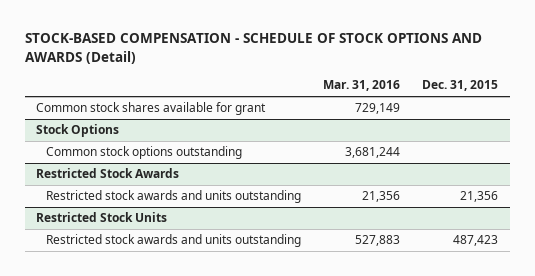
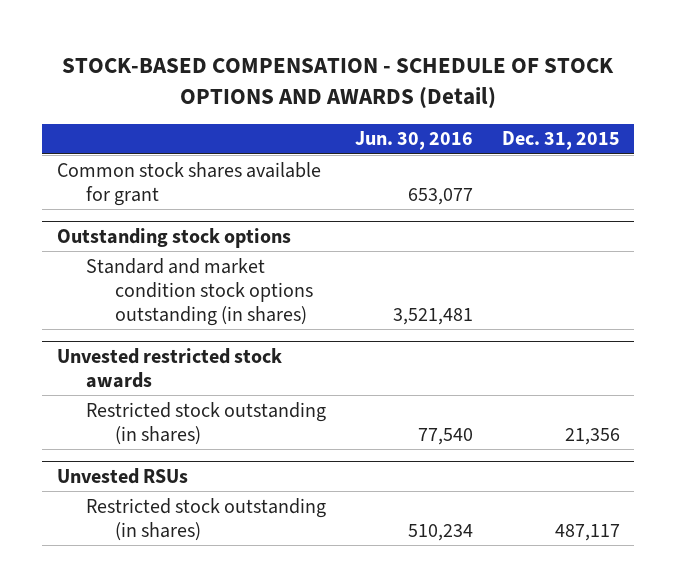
- | Mar. 31, 2016 | Dec. 31, 2015
+ | Jun. 30, 2016 | Dec. 31, 2015
- Stock Options
- Common stock options outstanding | 3,681,244 |
- Restricted Stock Awards
- Restricted stock awards and units outstanding | 21,356 | 21,356
- Restricted Stock Units
- Restricted stock awards and units outstanding | 527,883 | 487,423
+ Outstanding stock options
+ Standard and market condition stock options outstanding (in shares) | 3,521,481 |
+ Unvested restricted stock awards
+ Restricted stock outstanding (in shares) | 77,540 | 21,356
+ Unvested RSUs
+ Restricted stock outstanding (in shares) | 510,234 | 487,117

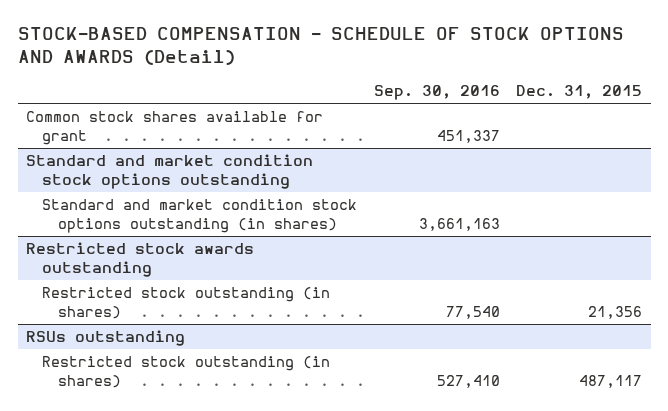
- | Jun. 30, 2016 | Dec. 31, 2015
+ | Sep. 30, 2016 | Dec. 31, 2015
- Outstanding stock options
+ Standard and market condition stock options outstanding
- Unvested restricted stock awards
+ Restricted stock awards outstanding
- Unvested RSUs
+ RSUs outstanding

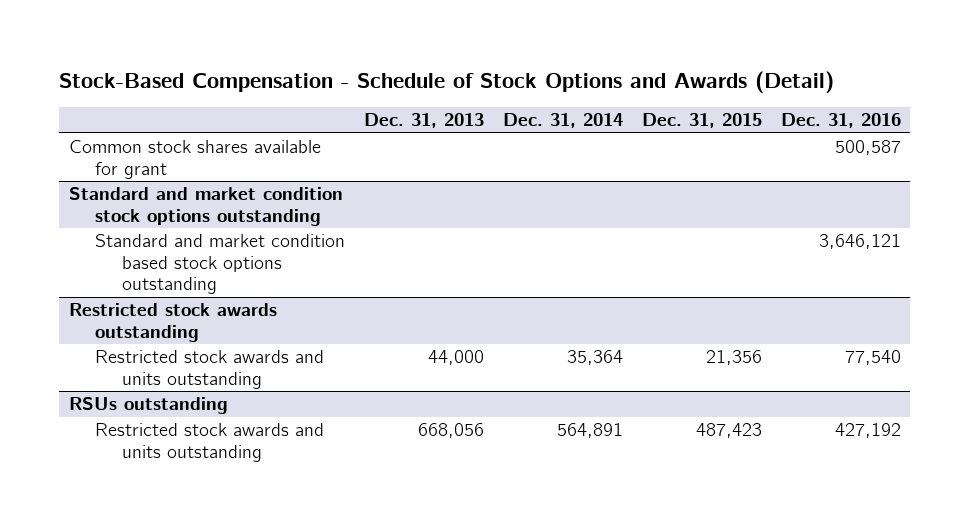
- STOCK-BASED COMPENSATION - SCHEDULE OF STOCK OPTIONS AND AWARDS (Detail)
+ Stock-Based Compensation - Schedule of Stock Options and Awards (Detail)
- | Sep. 30, 2016 | Dec. 31, 2015
+ | Dec. 31, 2013 | Dec. 31, 2014 | Dec. 31, 2015 | Dec. 31, 2016
@ Standard and market condition stock options outstanding
- Standard and market condition stock options outstanding (in shares) | 3,661,163 |
+ Standard and market condition based stock options outstanding | | | | 3,646,121
@ Restricted stock awards outstanding
- Restricted stock outstanding (in shares) | 77,540 | 21,356
+ Restricted stock awards and units outstanding | 44,000 | 35,364 | 21,356 | 77,540
@ RSUs outstanding
- Restricted stock outstanding (in shares) | 527,410 | 487,117
+ Restricted stock awards and units outstanding | 668,056 | 564,891 | 487,423 | 427,192

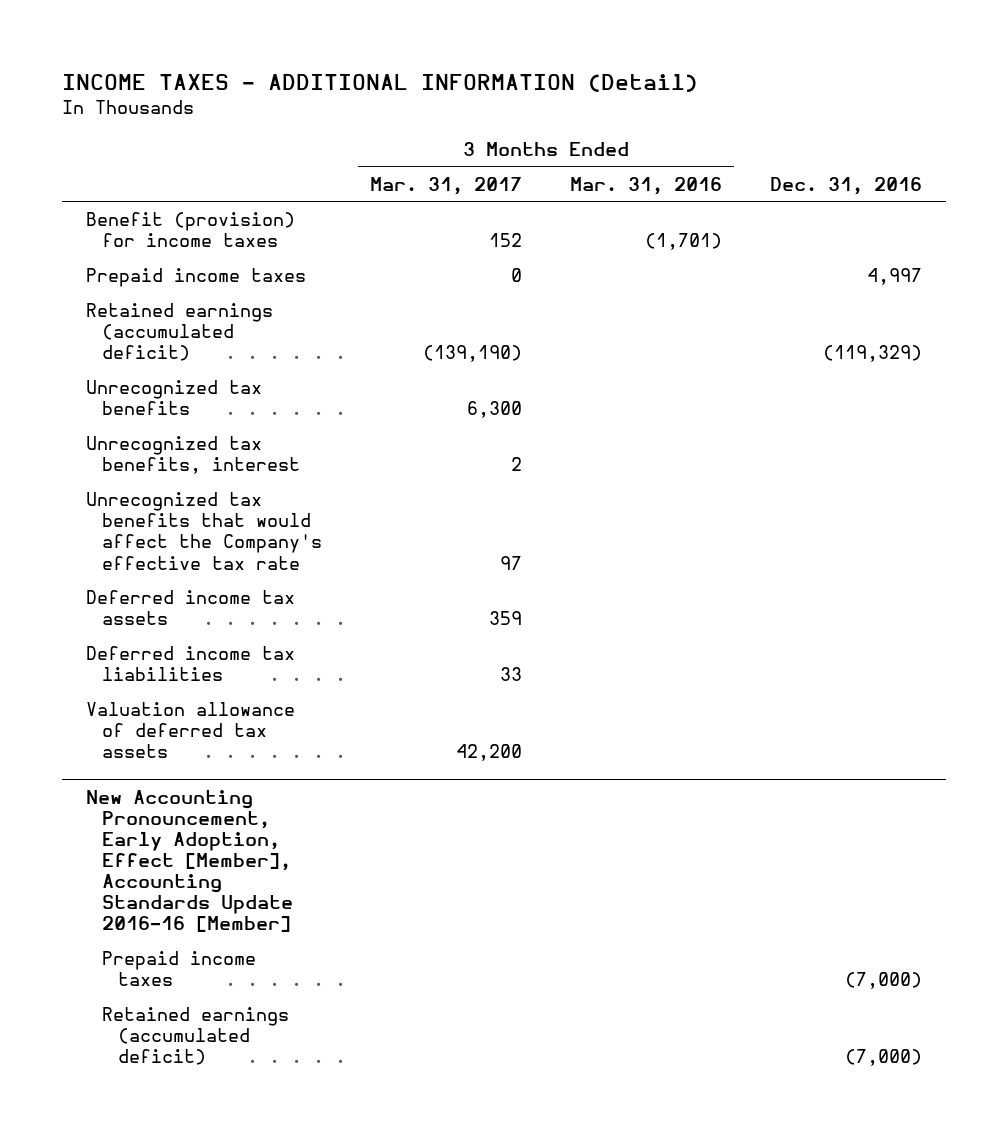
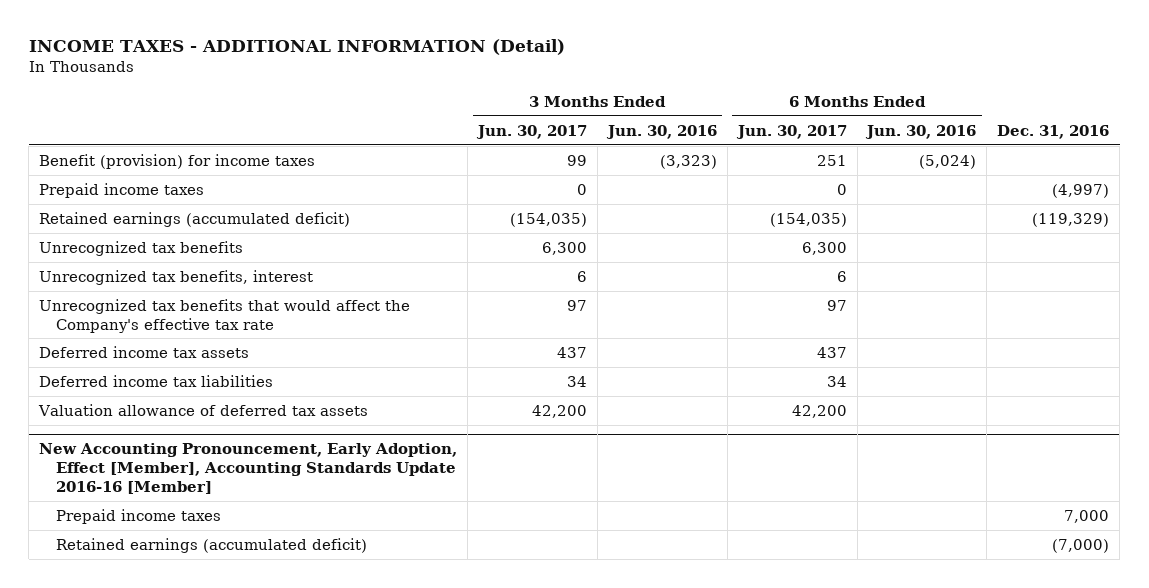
- | 3 Months Ended Mar. 31, 2017 | 3 Months Ended Mar. 31, 2016 | Dec. 31, 2016
+ | 3 Months Ended Jun. 30, 2017 | 3 Months Ended Jun. 30, 2016 | 6 Months Ended Jun. 30, 2017 | 6 Months Ended Jun. 30, 2016 | Dec. 31, 2016
- Prepaid income taxes | 0 | | 4,997
+ Prepaid income taxes | 0 | | 0 | | (4,997)
@ New Accounting Pronouncement, Early Adoption, Effect [Member], Accounting Standards Update 2016-16 [Member]
- Prepaid income taxes | | | (7,000)
+ Prepaid income taxes | | | | | 7,000

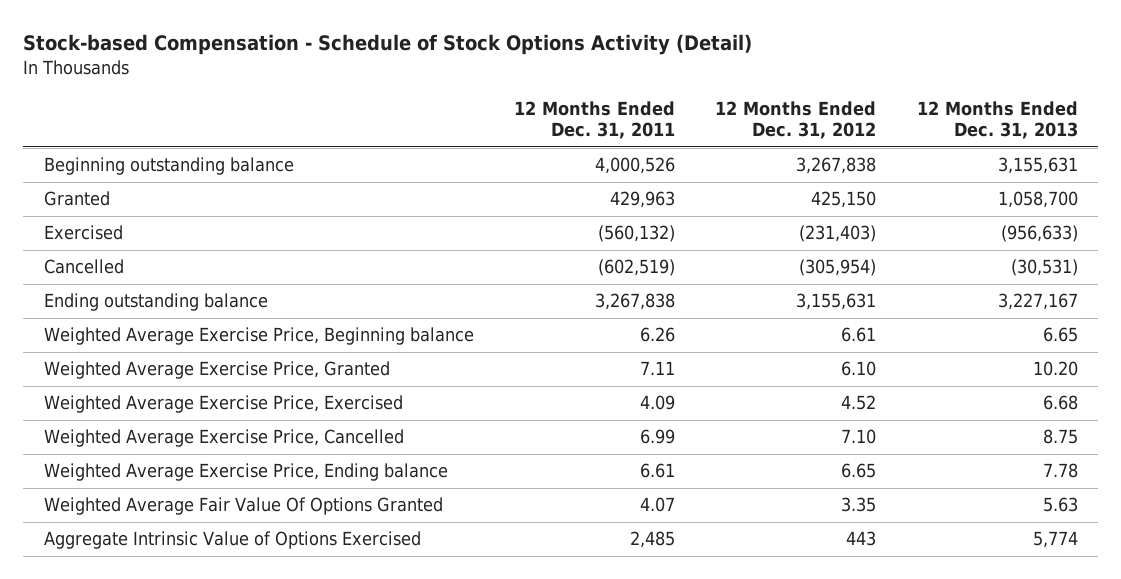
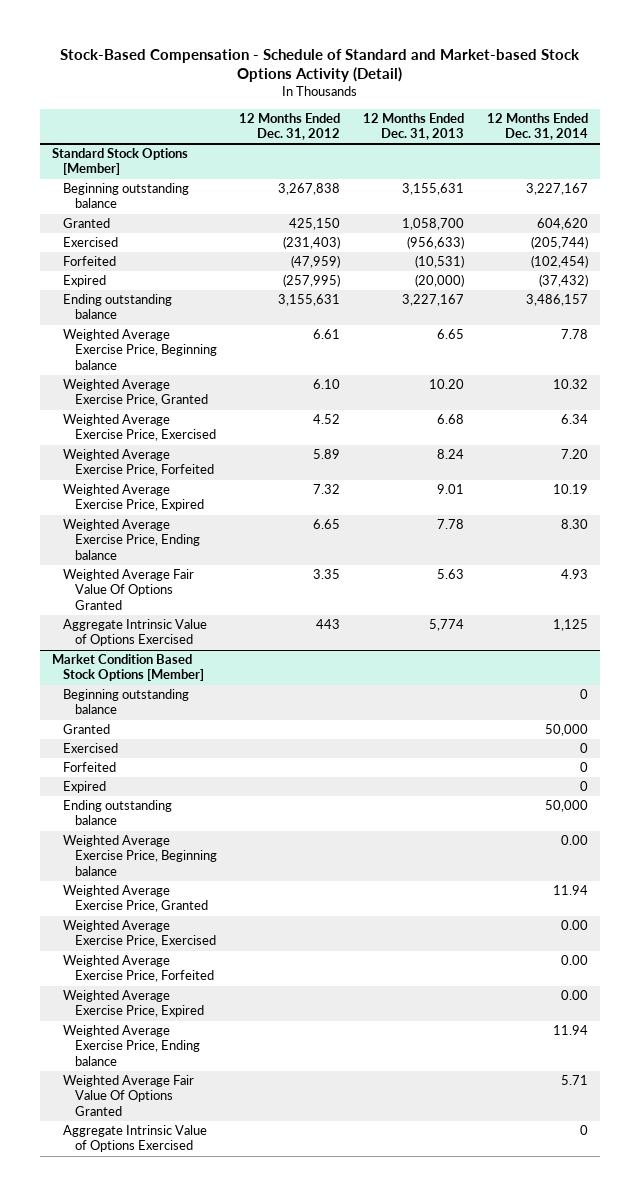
- Stock-based Compensation - Schedule of Stock Options Activity (Detail)
+ Stock-Based Compensation - Schedule of Standard and Market-based Stock Options Activity (Detail)
- | 12 Months Ended Dec. 31, 2011 | 12 Months Ended Dec. 31, 2012 | 12 Months Ended Dec. 31, 2013
+ | 12 Months Ended Dec. 31, 2012 | 12 Months Ended Dec. 31, 2013 | 12 Months Ended Dec. 31, 2014
+ Standard Stock Options [Member]
- Cancelled | (602,519) | (305,954) | (30,531)
+ Forfeited | (47,959) | (10,531) | (102,454)
+ Expired | (257,995) | (20,000) | (37,432)
- Weighted Average Exercise Price, Cancelled | 6.99 | 7.10 | 8.75
+ Weighted Average Exercise Price, Forfeited | 5.89 | 8.24 | 7.20
+ Weighted Average Exercise Price, Expired | 7.32 | 9.01 | 10.19
+ Market Condition Based Stock Options [Member]
+ Beginning outstanding balance | | | 0
+ Granted | | | 50,000
+ Exercised | | | 0
+ Forfeited | | | 0
+ Expired | | | 0
+ Ending outstanding balance | | | 50,000
+ Weighted Average Exercise Price, Beginning balance | | | 0.00
+ Weighted Average Exercise Price, Granted | | | 11.94
+ Weighted Average Exercise Price, Exercised | | | 0.00
+ Weighted Average Exercise Price, Forfeited | | | 0.00
+ Weighted Average Exercise Price, Expired | | | 0.00
+ Weighted Average Exercise Price, Ending balance | | | 11.94
+ Weighted Average Fair Value Of Options Granted | | | 5.71
+ Aggregate Intrinsic Value of Options Exercised | | | 0

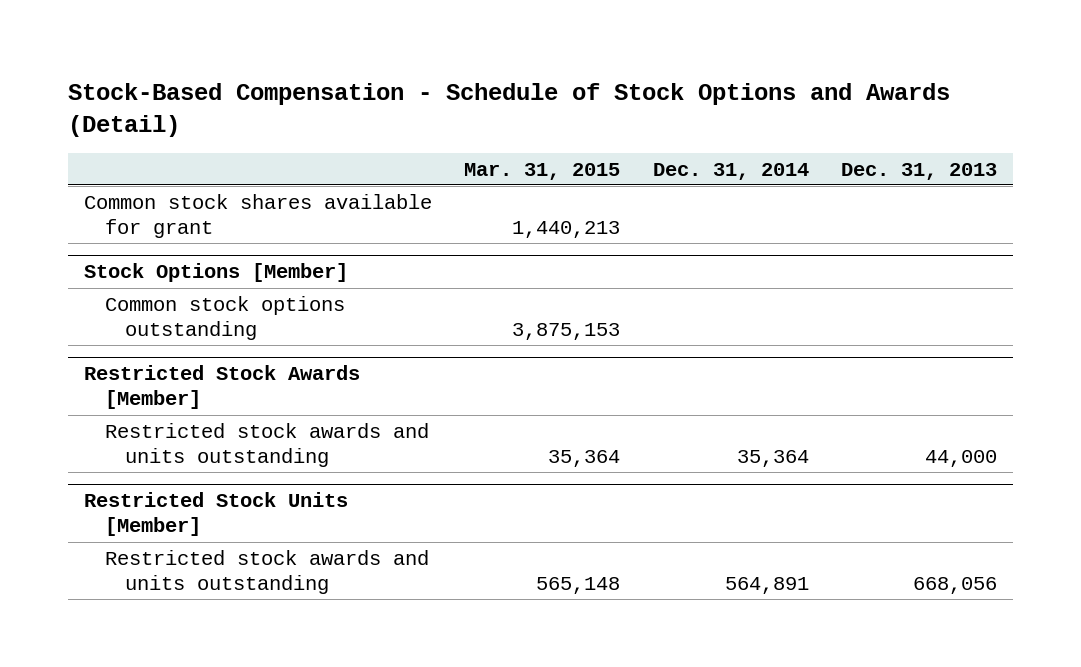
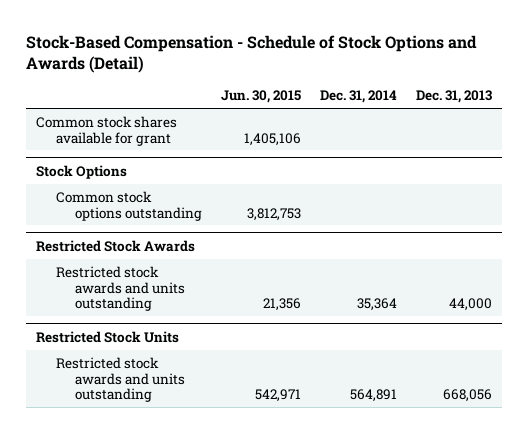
- | Mar. 31, 2015 | Dec. 31, 2014 | Dec. 31, 2013
+ | Jun. 30, 2015 | Dec. 31, 2014 | Dec. 31, 2013
- Stock Options [Member]
+ Stock Options
- Restricted Stock Awards [Member]
+ Restricted Stock Awards
- Restricted Stock Units [Member]
+ Restricted Stock Units

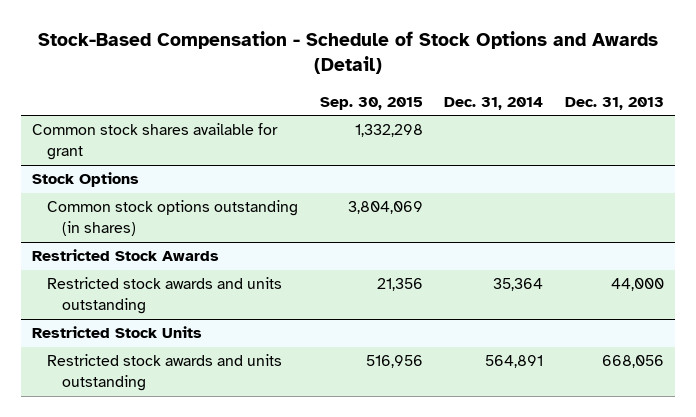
- | Jun. 30, 2015 | Dec. 31, 2014 | Dec. 31, 2013
+ | Sep. 30, 2015 | Dec. 31, 2014 | Dec. 31, 2013
@ Stock Options
- Common stock options outstanding | 3,812,753 | |
+ Common stock options outstanding (in shares) | 3,804,069 | |

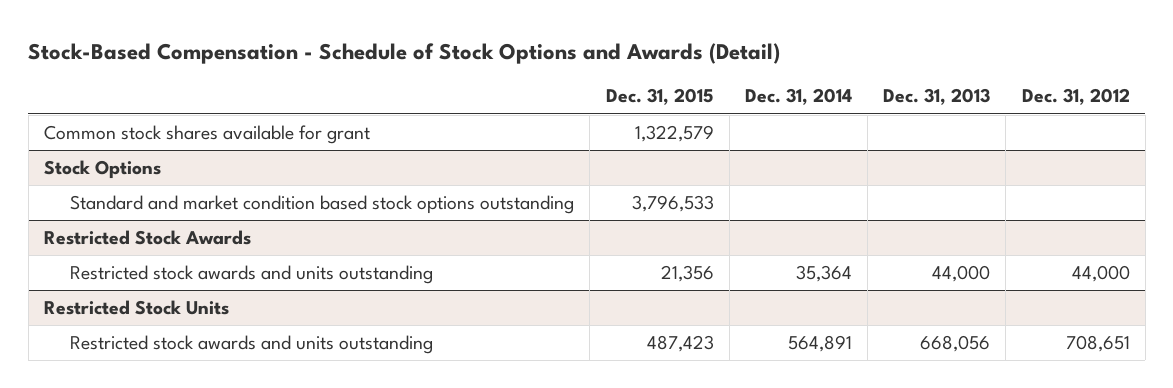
- | Sep. 30, 2015 | Dec. 31, 2014 | Dec. 31, 2013
+ | Dec. 31, 2015 | Dec. 31, 2014 | Dec. 31, 2013 | Dec. 31, 2012
@ Stock Options
- Common stock options outstanding (in shares) | 3,804,069 | |
+ Standard and market condition based stock options outstanding | 3,796,533 | | |

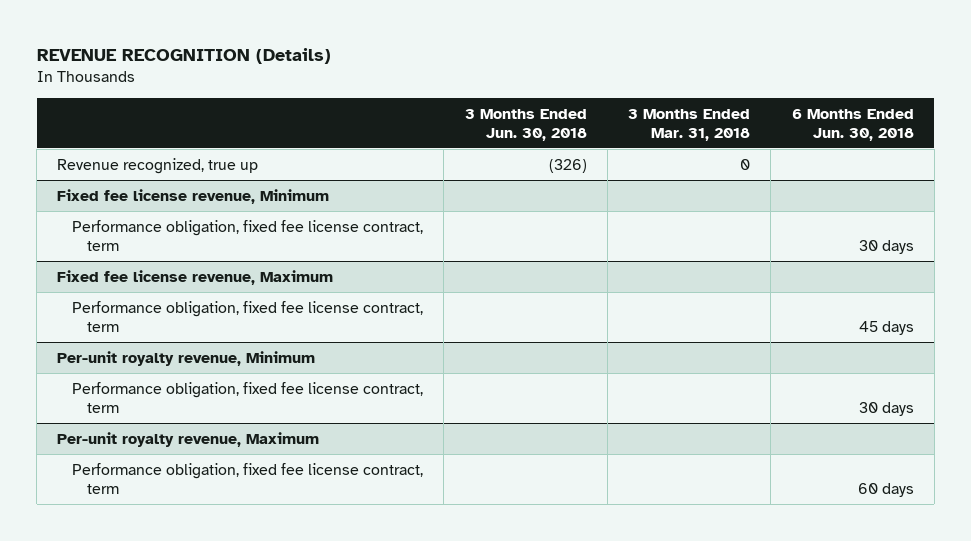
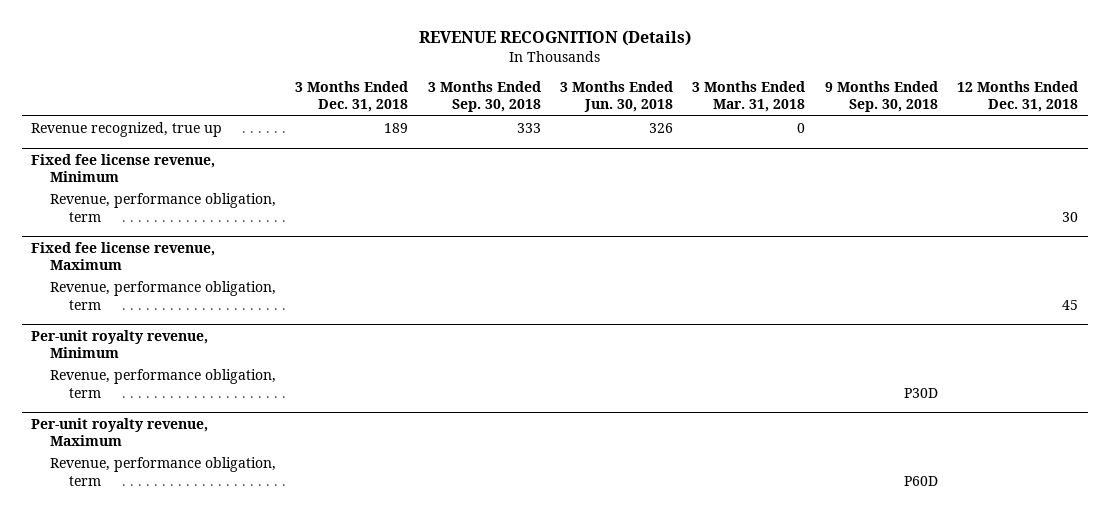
- | 3 Months Ended Jun. 30, 2018 | 3 Months Ended Mar. 31, 2018 | 6 Months Ended Jun. 30, 2018
+ | 3 Months Ended Dec. 31, 2018 | 3 Months Ended Sep. 30, 2018 | 3 Months Ended Jun. 30, 2018 | 3 Months Ended Mar. 31, 2018 | 9 Months Ended Sep. 30, 2018 | 12 Months Ended Dec. 31, 2018
- Revenue recognized, true up | (326) | 0 |
+ Revenue recognized, true up | 189 | 333 | 326 | 0 | |
@ Fixed fee license revenue, Minimum
- Performance obligation, fixed fee license contract, term | | | 30 days
+ Revenue, performance obligation, term | | | | | | 30
@ Fixed fee license revenue, Maximum
- Performance obligation, fixed fee license contract, term | | | 45 days
+ Revenue, performance obligation, term | | | | | | 45
@ Per-unit royalty revenue, Minimum
- Performance obligation, fixed fee license contract, term | | | 30 days
+ Revenue, performance obligation, term | | | | | P30D |
@ Per-unit royalty revenue, Maximum
- Performance obligation, fixed fee license contract, term | | | 60 days
+ Revenue, performance obligation, term | | | | | P60D |

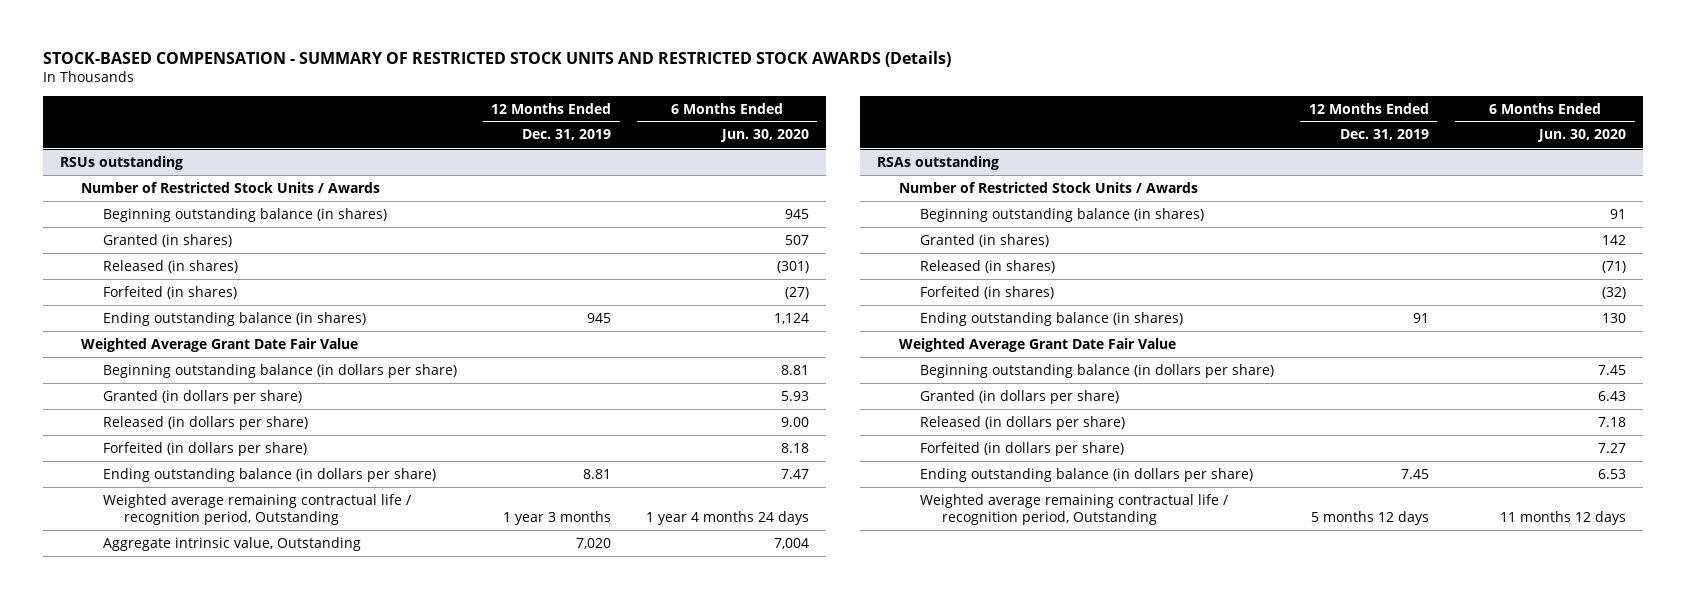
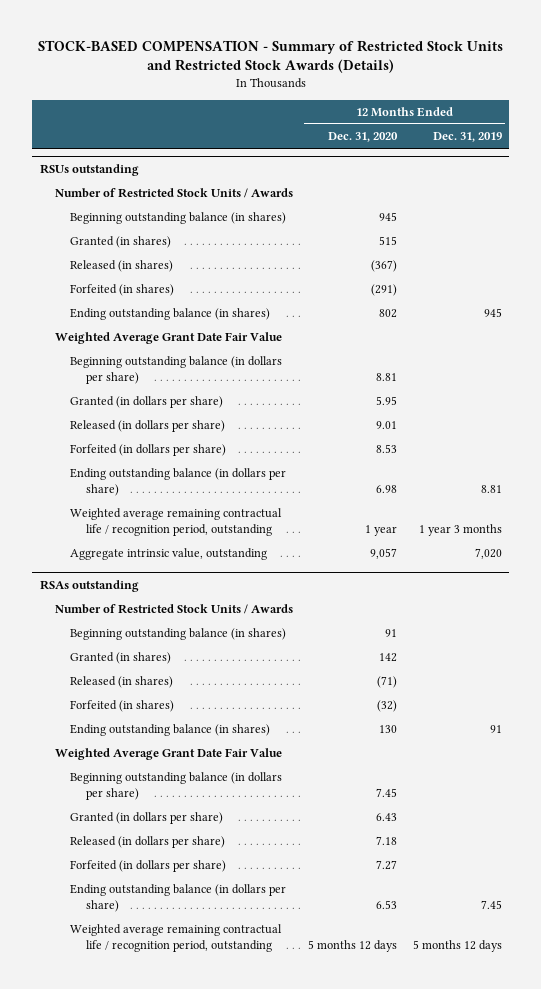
- STOCK-BASED COMPENSATION - SUMMARY OF RESTRICTED STOCK UNITS AND RESTRICTED STOCK AWARDS (Details)
+ STOCK-BASED COMPENSATION - Summary of Restricted Stock Units and Restricted Stock Awards (Details)
- | 12 Months Ended Dec. 31, 2019 | 6 Months Ended Jun. 30, 2020
+ | 12 Months Ended Dec. 31, 2020 | 12 Months Ended Dec. 31, 2019
@ RSUs outstanding
- Weighted average remaining contractual life / recognition period, Outstanding | 1 year 3 months | 1 year 4 months 24 days
- Aggregate intrinsic value, Outstanding | 7,020 | 7,004
+ Weighted average remaining contractual life / recognition period, outstanding | 1 year | 1 year 3 months
+ Aggregate intrinsic value, outstanding | 9,057 | 7,020
@ RSAs outstanding
- Weighted average remaining contractual life / recognition period, Outstanding | 5 months 12 days | 11 months 12 days
+ Weighted average remaining contractual life / recognition period, outstanding | 5 months 12 days | 5 months 12 days

